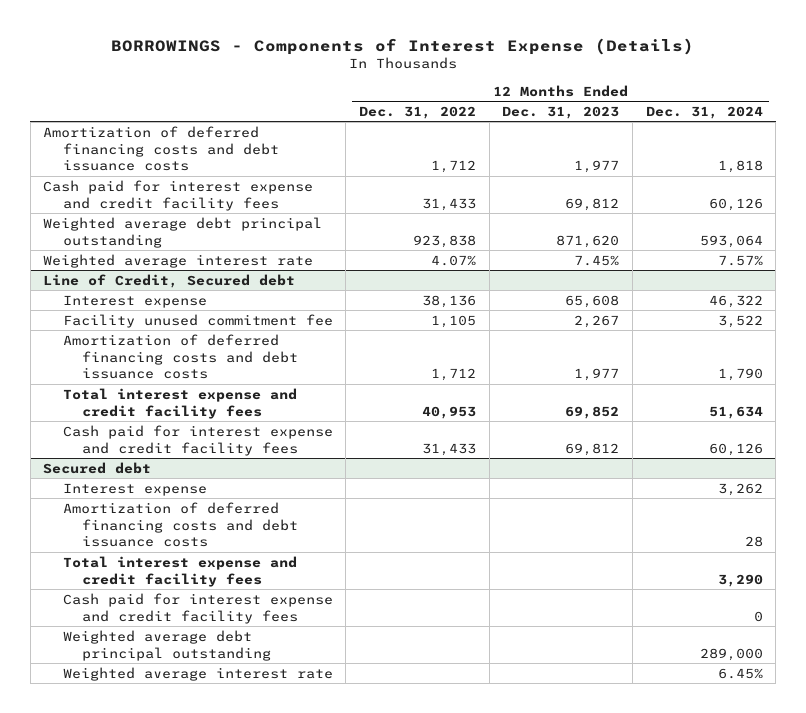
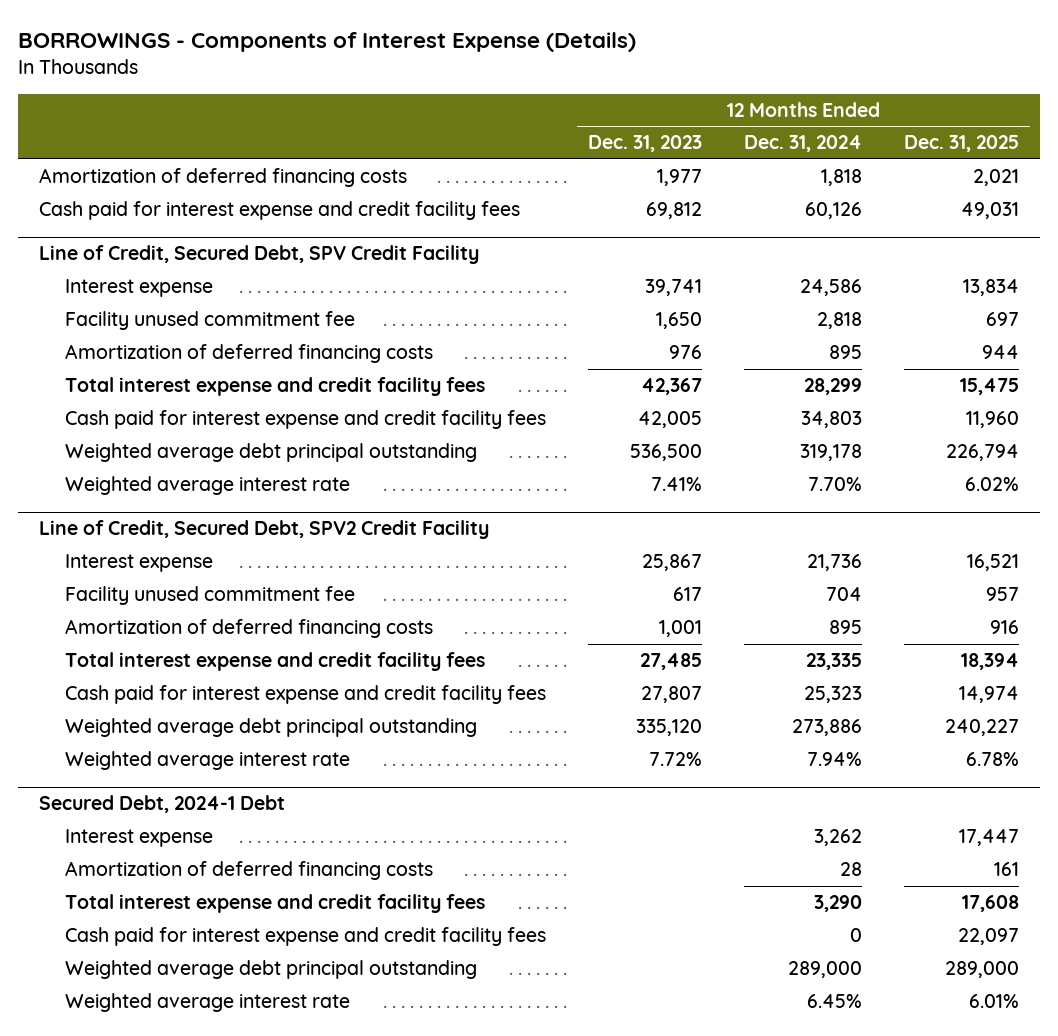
- | 12 Months Ended Dec. 31, 2022 | 12 Months Ended Dec. 31, 2023 | 12 Months Ended Dec. 31, 2024
+ | 12 Months Ended Dec. 31, 2023 | 12 Months Ended Dec. 31, 2024 | 12 Months Ended Dec. 31, 2025
- Amortization of deferred financing costs and debt issuance costs | 1,712 | 1,977 | 1,818
- Cash paid for interest expense and credit facility fees | 31,433 | 69,812 | 60,126
- Weighted average debt principal outstanding | 923,838 | 871,620 | 593,064
- Weighted average interest rate | 4.07% | 7.45% | 7.57%
- Line of Credit, Secured debt
- Interest expense | 38,136 | 65,608 | 46,322
- Facility unused commitment fee | 1,105 | 2,267 | 3,522
- Amortization of deferred financing costs and debt issuance costs | 1,712 | 1,977 | 1,790
- Total interest expense and credit facility fees | 40,953 | 69,852 | 51,634
+ Amortization of deferred financing costs | 1,977 | 1,818 | 2,021
- Secured debt
+ Line of Credit, Secured Debt, SPV Credit Facility
+ Interest expense | 39,741 | 24,586 | 13,834
+ Facility unused commitment fee | 1,650 | 2,818 | 697
+ Amortization of deferred financing costs | 976 | 895 | 944
+ Total interest expense and credit facility fees | 42,367 | 28,299 | 15,475
+ Cash paid for interest expense and credit facility fees | 42,005 | 34,803 | 11,960
+ Weighted average debt principal outstanding | 536,500 | 319,178 | 226,794
+ Weighted average interest rate | 7.41% | 7.70% | 6.02%
+ Line of Credit, Secured Debt, SPV2 Credit Facility
+ Interest expense | 25,867 | 21,736 | 16,521
+ Facility unused commitment fee | 617 | 704 | 957
+ Amortization of deferred financing costs | 1,001 | 895 | 916
+ Total interest expense and credit facility fees | 27,485 | 23,335 | 18,394
+ Cash paid for interest expense and credit facility fees | 27,807 | 25,323 | 14,974
+ Weighted average debt principal outstanding | 335,120 | 273,886 | 240,227
+ Weighted average interest rate | 7.72% | 7.94% | 6.78%
+ Secured Debt, 2024-1 Debt
- Amortization of deferred financing costs and debt issuance costs | | | 28
+ Amortization of deferred financing costs | | 28 | 161

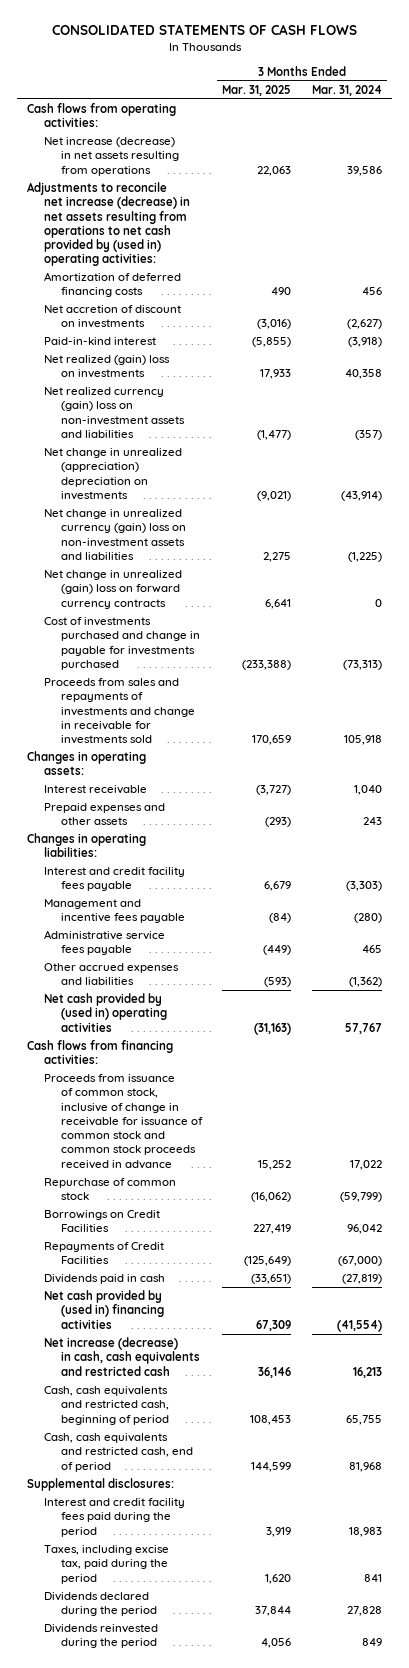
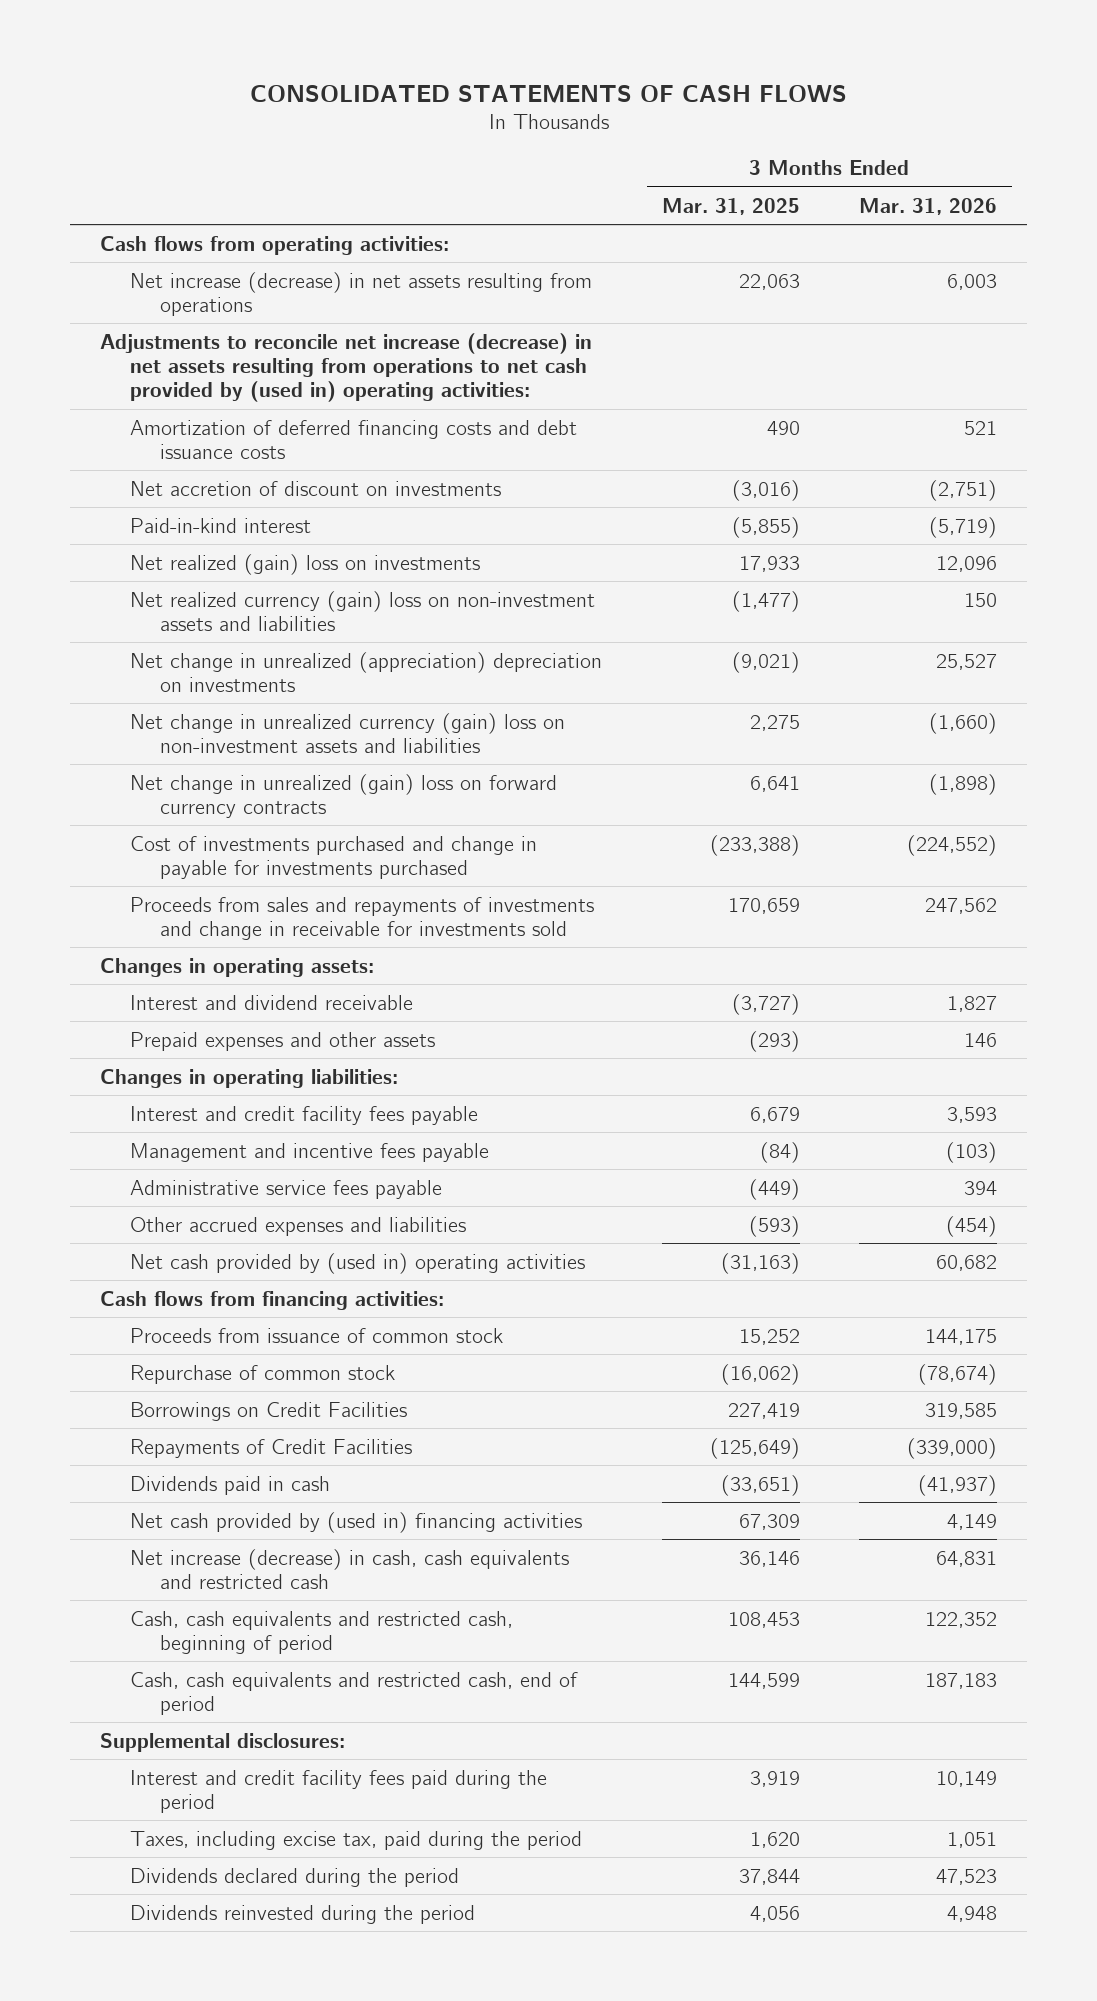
- | 3 Months Ended Mar. 31, 2025 | 3 Months Ended Mar. 31, 2024
+ | 3 Months Ended Mar. 31, 2025 | 3 Months Ended Mar. 31, 2026
- Amortization of deferred financing costs | 490 | 456
+ Amortization of deferred financing costs and debt issuance costs | 490 | 521
- Interest receivable | (3,727) | 1,040
+ Interest and dividend receivable | (3,727) | 1,827
- Proceeds from issuance of common stock, inclusive of change in receivable for issuance of common stock and common stock proceeds received in advance | 15,252 | 17,022
+ Proceeds from issuance of common stock | 15,252 | 144,175

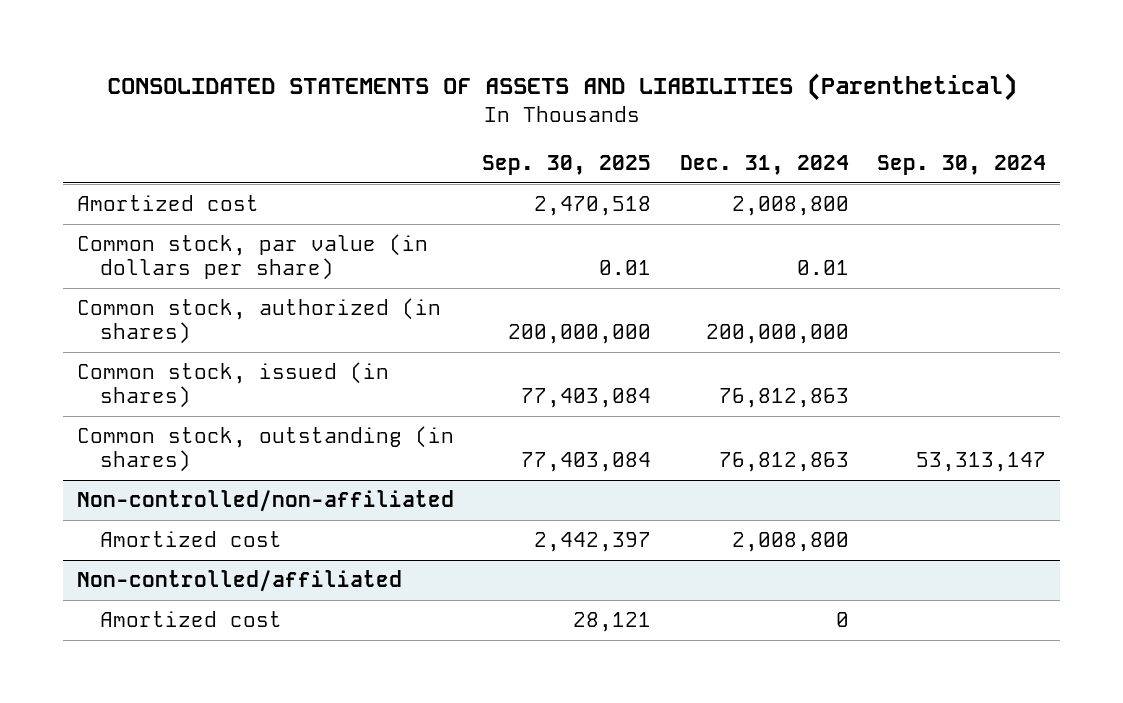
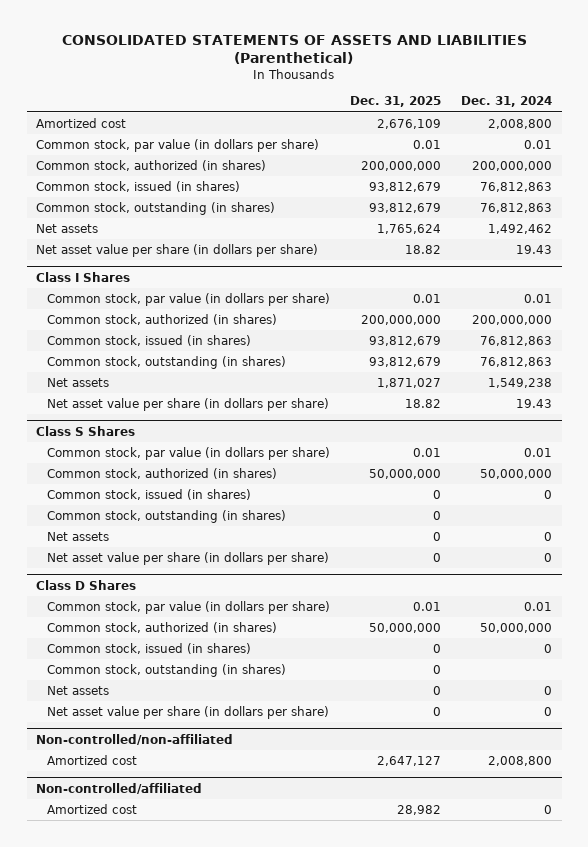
- | Sep. 30, 2025 | Dec. 31, 2024 | Sep. 30, 2024
+ | Dec. 31, 2025 | Dec. 31, 2024
+ Net assets | 1,765,624 | 1,492,462
+ Net asset value per share (in dollars per share) | 18.82 | 19.43
+ Class I Shares
+ Common stock, par value (in dollars per share) | 0.01 | 0.01
+ Common stock, authorized (in shares) | 200,000,000 | 200,000,000
+ Common stock, issued (in shares) | 93,812,679 | 76,812,863
+ Common stock, outstanding (in shares) | 93,812,679 | 76,812,863
+ Net assets | 1,871,027 | 1,549,238
+ Net asset value per share (in dollars per share) | 18.82 | 19.43
+ Class S Shares
+ Common stock, par value (in dollars per share) | 0.01 | 0.01
+ Common stock, authorized (in shares) | 50,000,000 | 50,000,000
+ Common stock, issued (in shares) | 0 | 0
+ Common stock, outstanding (in shares) | 0 |
+ Net assets | 0 | 0
+ Net asset value per share (in dollars per share) | 0 | 0
+ Class D Shares
+ Common stock, par value (in dollars per share) | 0.01 | 0.01
+ Common stock, authorized (in shares) | 50,000,000 | 50,000,000
+ Common stock, issued (in shares) | 0 | 0
+ Common stock, outstanding (in shares) | 0 |
+ Net assets | 0 | 0
+ Net asset value per share (in dollars per share) | 0 | 0

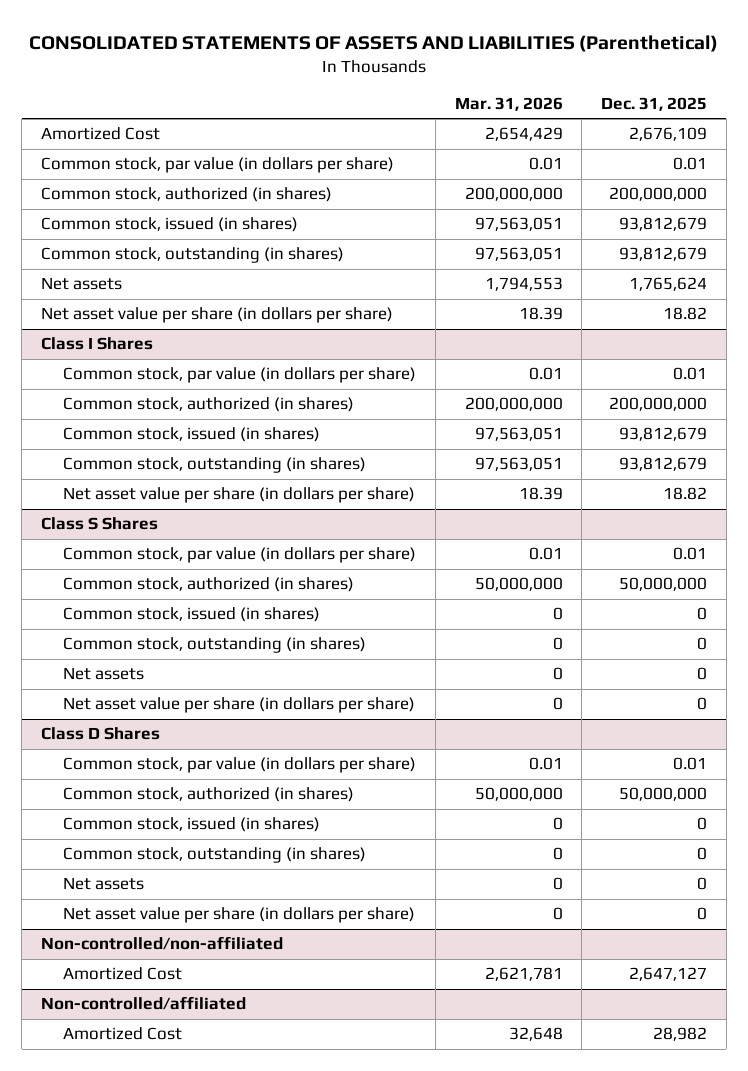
- | Dec. 31, 2025 | Dec. 31, 2024
+ | Mar. 31, 2026 | Dec. 31, 2025
- Amortized cost | 2,676,109 | 2,008,800
+ Amortized Cost | 2,654,429 | 2,676,109
@ Class I Shares
- Net assets | 1,871,027 | 1,549,238
@ Non-controlled/non-affiliated
- Amortized cost | 2,647,127 | 2,008,800
+ Amortized Cost | 2,621,781 | 2,647,127
@ Non-controlled/affiliated
- Amortized cost | 28,982 | 0
+ Amortized Cost | 32,648 | 28,982

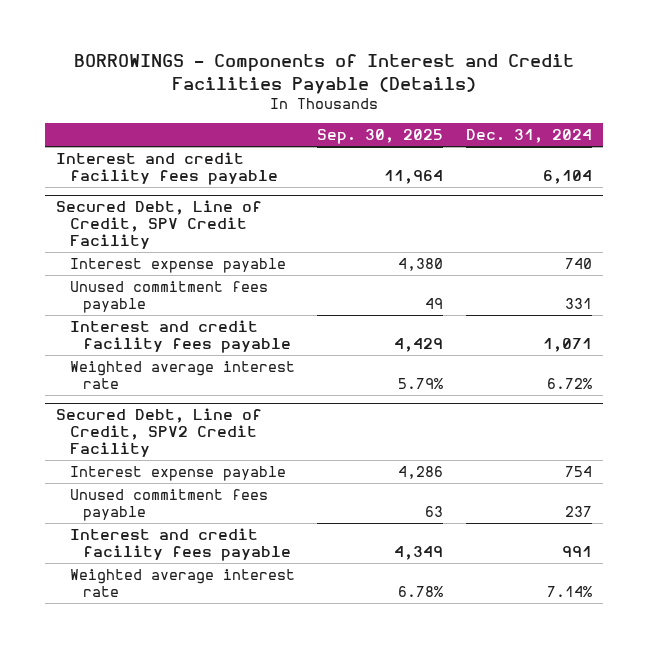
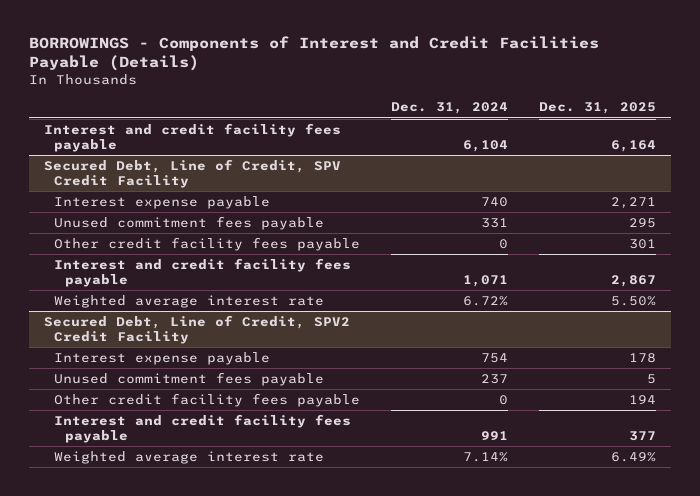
- | Sep. 30, 2025 | Dec. 31, 2024
+ | Dec. 31, 2024 | Dec. 31, 2025
@ Secured Debt, Line of Credit, SPV Credit Facility
+ Other credit facility fees payable | 0 | 301
@ Secured Debt, Line of Credit, SPV2 Credit Facility
+ Other credit facility fees payable | 0 | 194

